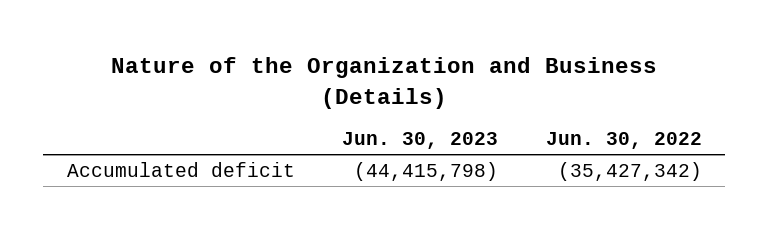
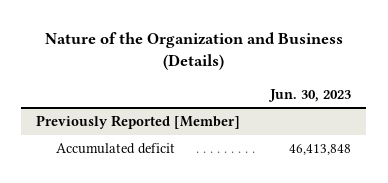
- | Jun. 30, 2023 | Jun. 30, 2022
+ | Jun. 30, 2023
- Accumulated deficit | (44,415,798) | (35,427,342)
+ Previously Reported [Member]
+ Accumulated deficit | 46,413,848

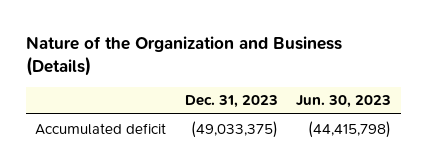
- | Jun. 30, 2023
+ | Dec. 31, 2023 | Jun. 30, 2023
- Previously Reported [Member]
- Accumulated deficit | 46,413,848
+ Accumulated deficit | (49,033,375) | (44,415,798)

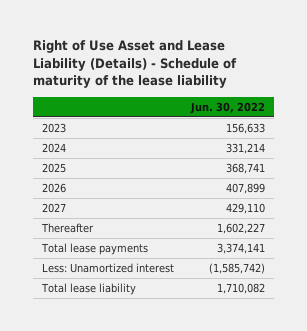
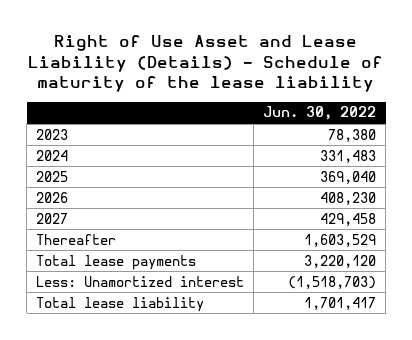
- 2023 | 156,633
- 2024 | 331,214
- 2025 | 368,741
- 2026 | 407,899
- 2027 | 429,110
- Thereafter | 1,602,227
- Total lease payments | 3,374,141
- Less: Unamortized interest | (1,585,742)
- Total lease liability | 1,710,082
+ 2023 | 78,380
+ 2024 | 331,483
+ 2025 | 369,040
+ 2026 | 408,230
+ 2027 | 429,458
+ Thereafter | 1,603,529
+ Total lease payments | 3,220,120
+ Less: Unamortized interest | (1,518,703)
+ Total lease liability | 1,701,417

